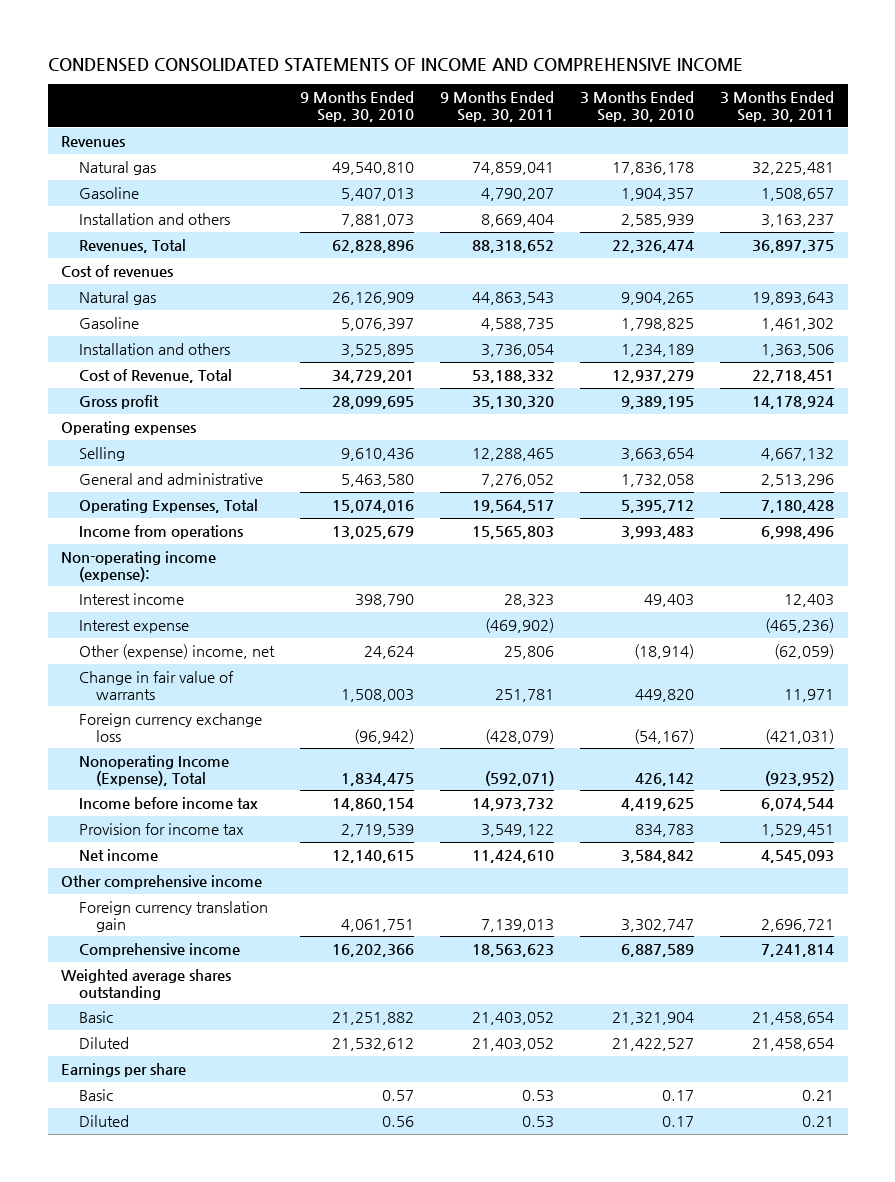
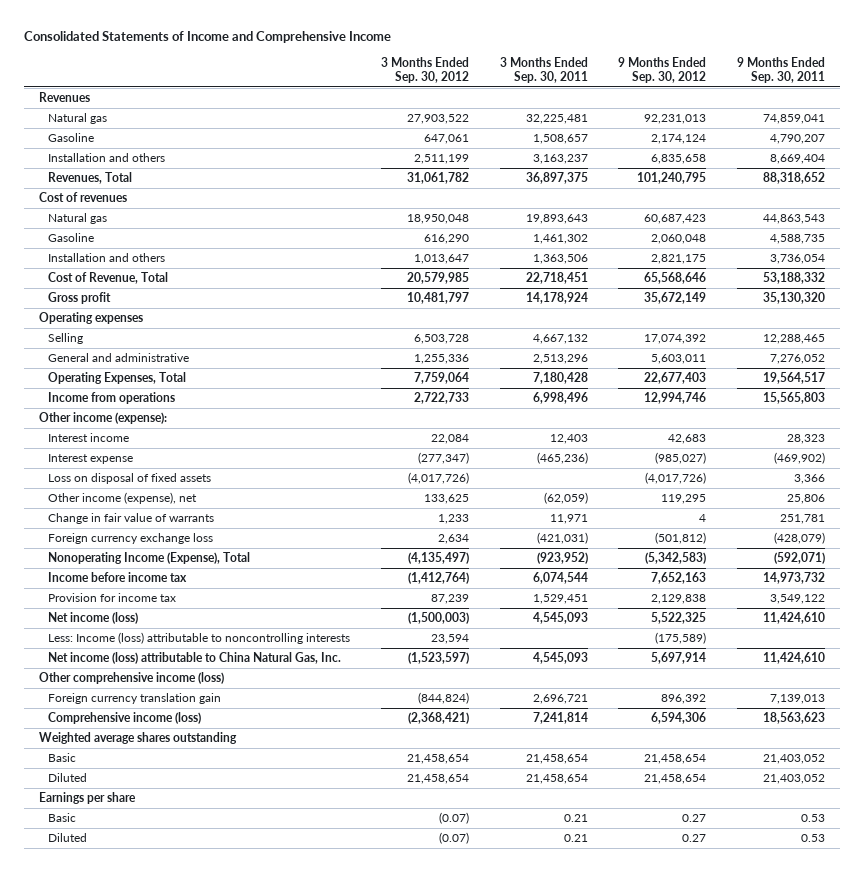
- CONDENSED CONSOLIDATED STATEMENTS OF INCOME AND COMPREHENSIVE INCOME
+ Consolidated Statements of Income and Comprehensive Income
- | 9 Months Ended Sep. 30, 2010 | 9 Months Ended Sep. 30, 2011 | 3 Months Ended Sep. 30, 2010 | 3 Months Ended Sep. 30, 2011
+ | 3 Months Ended Sep. 30, 2012 | 3 Months Ended Sep. 30, 2011 | 9 Months Ended Sep. 30, 2012 | 9 Months Ended Sep. 30, 2011
- Non-operating income (expense):
+ Other income (expense):
- Other (expense) income, net | 24,624 | 25,806 | (18,914) | (62,059)
+ Loss on disposal of fixed assets | (4,017,726) | | (4,017,726) | 3,366
+ Other income (expense), net | 133,625 | (62,059) | 119,295 | 25,806
- Net income | 12,140,615 | 11,424,610 | 3,584,842 | 4,545,093
- Other comprehensive income
+ Net income (loss) | (1,500,003) | 4,545,093 | 5,522,325 | 11,424,610
+ Less: Income (loss) attributable to noncontrolling interests | 23,594 | | (175,589) |
+ Net income (loss) attributable to China Natural Gas, Inc. | (1,523,597) | 4,545,093 | 5,697,914 | 11,424,610
+ Other comprehensive income (loss)
- Comprehensive income | 16,202,366 | 18,563,623 | 6,887,589 | 7,241,814
+ Comprehensive income (loss) | (2,368,421) | 7,241,814 | 6,594,306 | 18,563,623

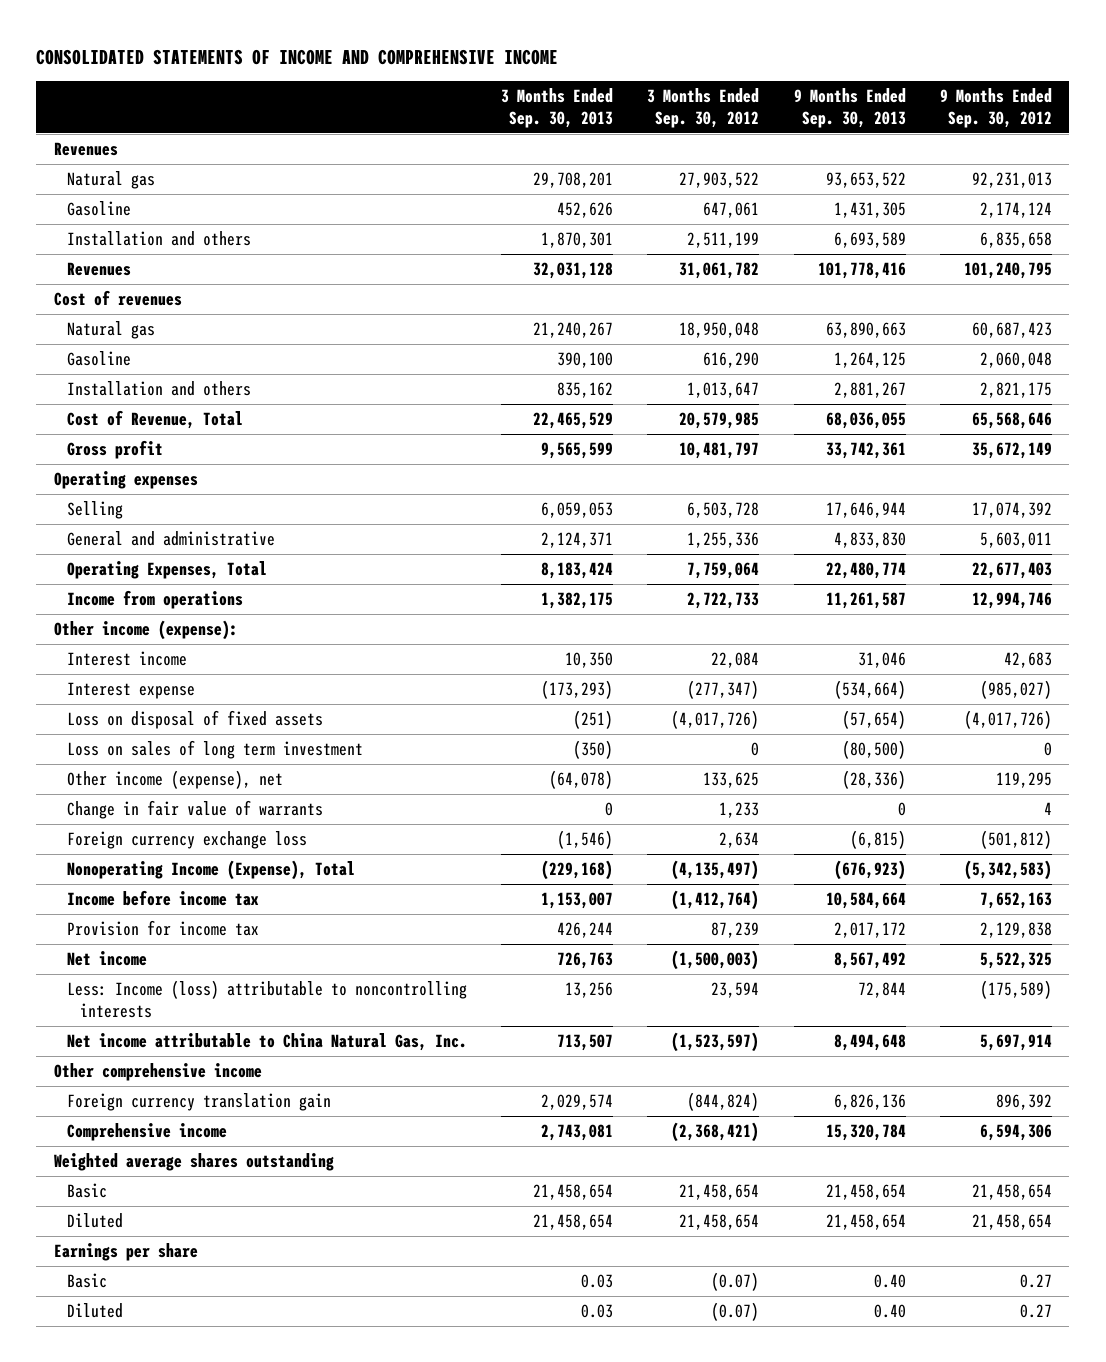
- Consolidated Statements of Income and Comprehensive Income
+ CONSOLIDATED STATEMENTS OF INCOME AND COMPREHENSIVE INCOME
- | 3 Months Ended Sep. 30, 2012 | 3 Months Ended Sep. 30, 2011 | 9 Months Ended Sep. 30, 2012 | 9 Months Ended Sep. 30, 2011
+ | 3 Months Ended Sep. 30, 2013 | 3 Months Ended Sep. 30, 2012 | 9 Months Ended Sep. 30, 2013 | 9 Months Ended Sep. 30, 2012
- Revenues, Total | 31,061,782 | 36,897,375 | 101,240,795 | 88,318,652
+ Revenues | 32,031,128 | 31,061,782 | 101,778,416 | 101,240,795
+ Loss on sales of long term investment | (350) | 0 | (80,500) | 0
- Net income (loss) | (1,500,003) | 4,545,093 | 5,522,325 | 11,424,610
+ Net income | 726,763 | (1,500,003) | 8,567,492 | 5,522,325
- Net income (loss) attributable to China Natural Gas, Inc. | (1,523,597) | 4,545,093 | 5,697,914 | 11,424,610
- Other comprehensive income (loss)
+ Net income attributable to China Natural Gas, Inc. | 713,507 | (1,523,597) | 8,494,648 | 5,697,914
+ Other comprehensive income
- Comprehensive income (loss) | (2,368,421) | 7,241,814 | 6,594,306 | 18,563,623
+ Comprehensive income | 2,743,081 | (2,368,421) | 15,320,784 | 6,594,306

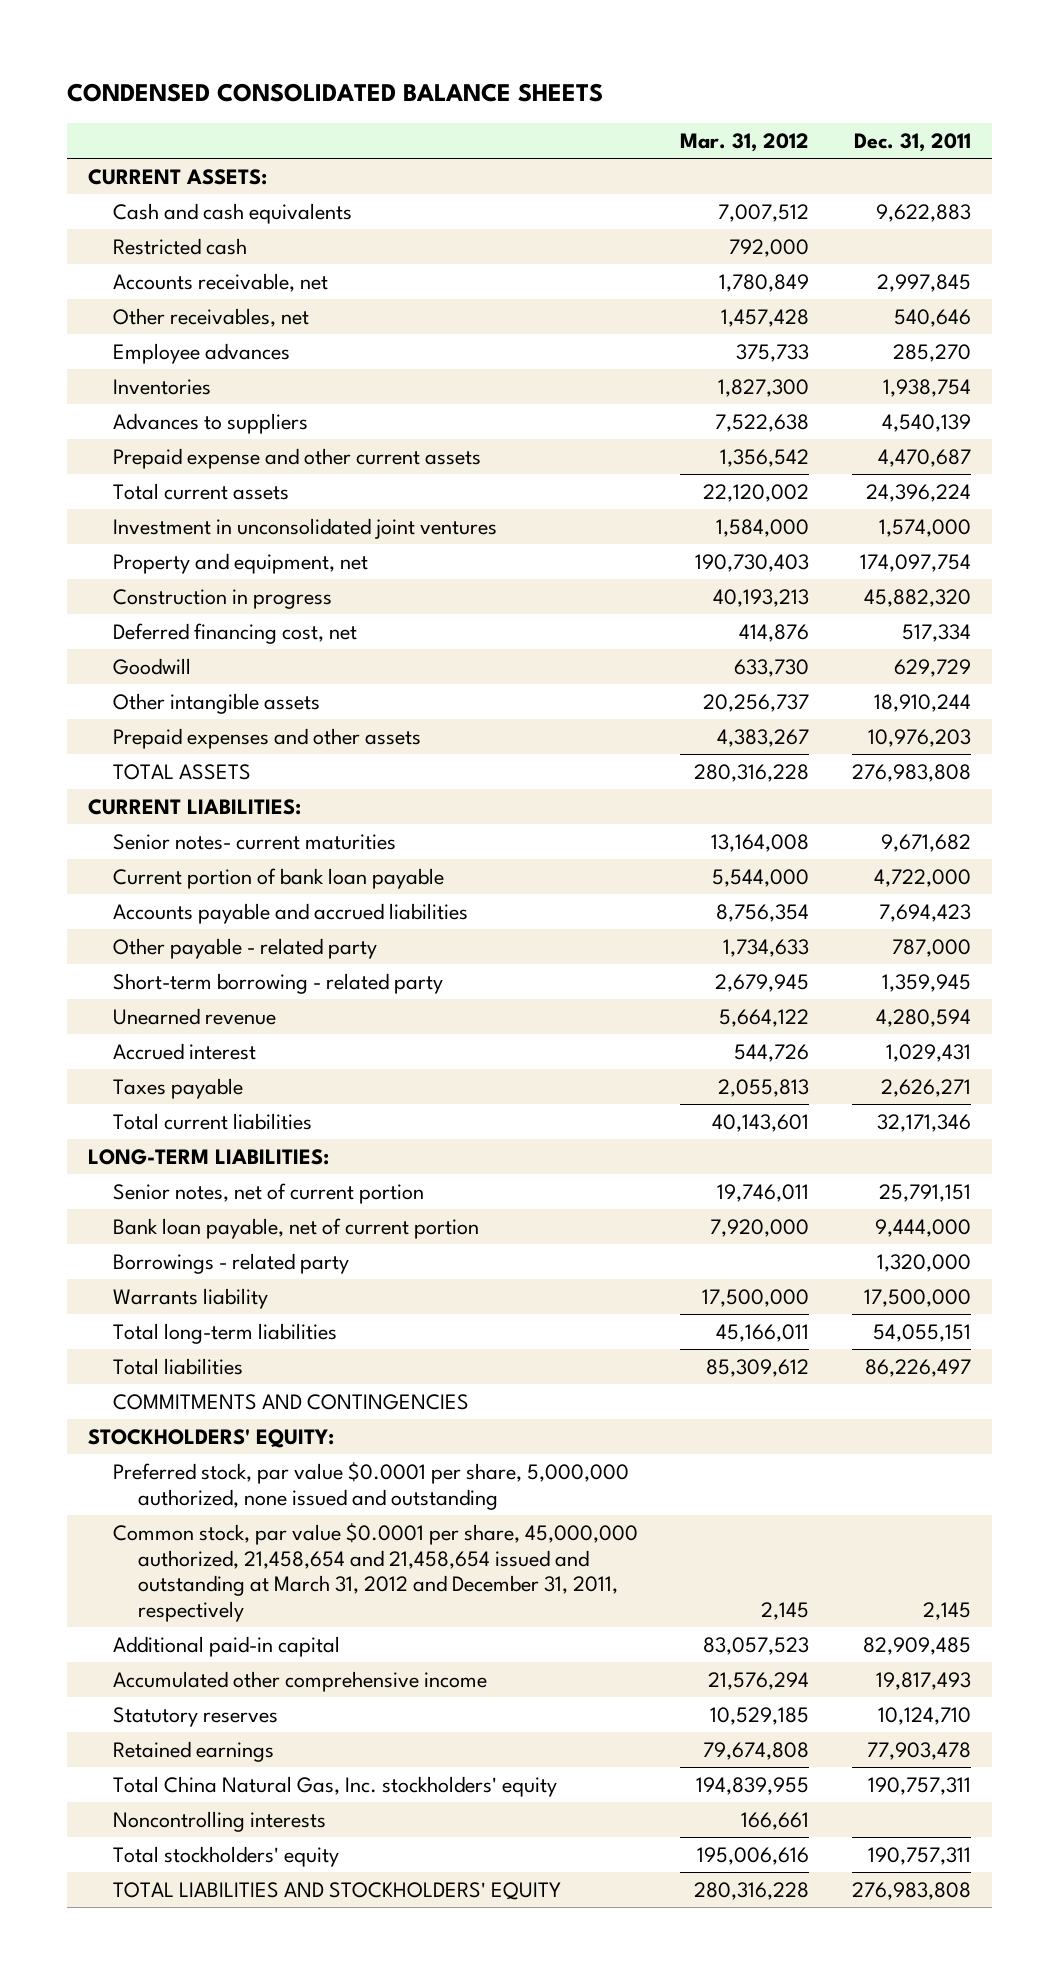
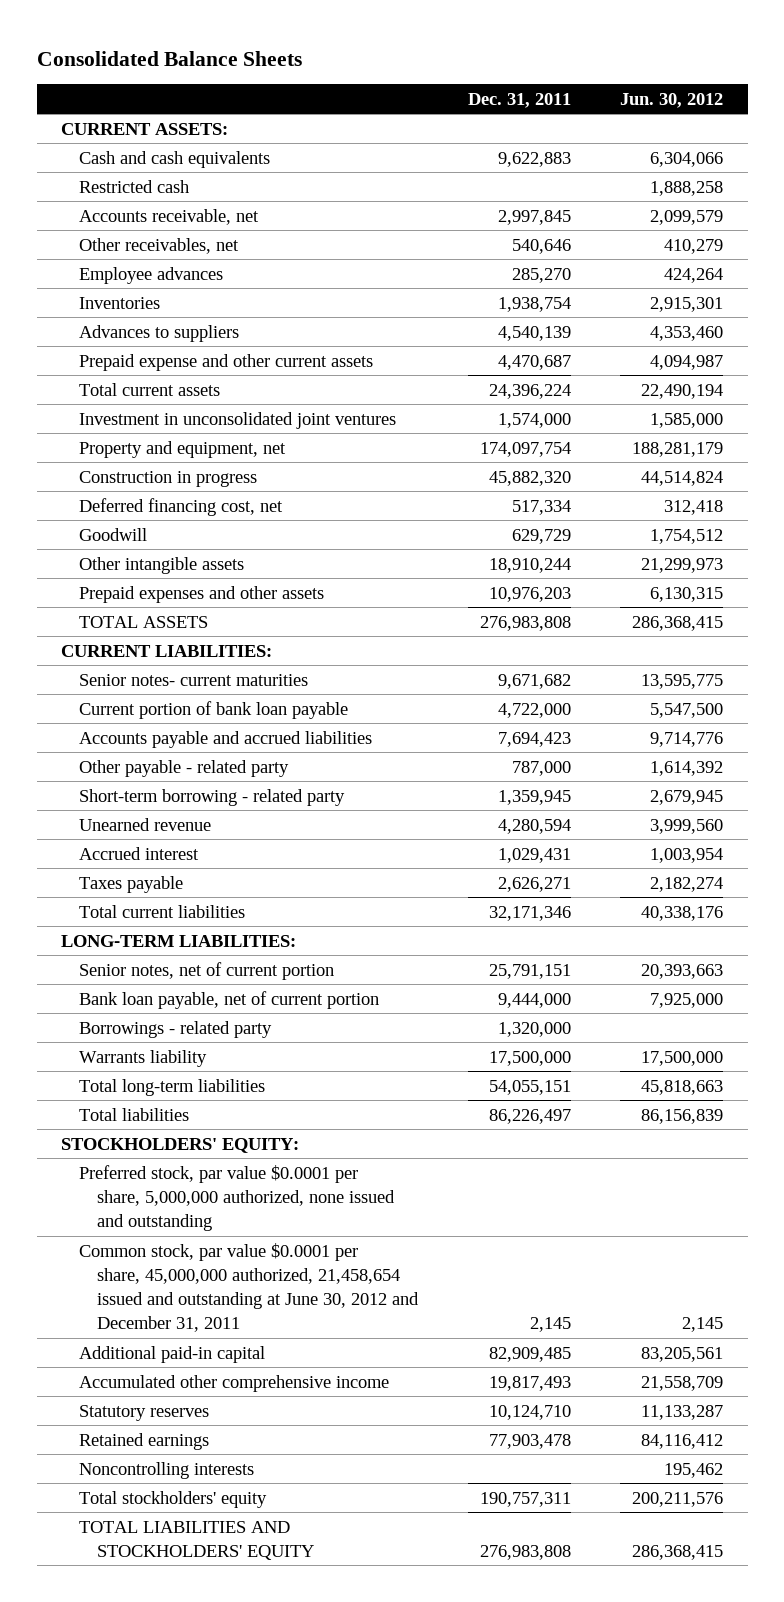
- CONDENSED CONSOLIDATED BALANCE SHEETS
+ Consolidated Balance Sheets
- | Mar. 31, 2012 | Dec. 31, 2011
+ | Dec. 31, 2011 | Jun. 30, 2012
- COMMITMENTS AND CONTINGENCIES
- Common stock, par value $0.0001 per share, 45,000,000 authorized, 21,458,654 and 21,458,654 issued and outstanding at March 31, 2012 and December 31, 2011, respectively | 2,145 | 2,145
+ Common stock, par value $0.0001 per share, 45,000,000 authorized, 21,458,654 issued and outstanding at June 30, 2012 and December 31, 2011 | 2,145 | 2,145
- Total China Natural Gas, Inc. stockholders' equity | 194,839,955 | 190,757,311

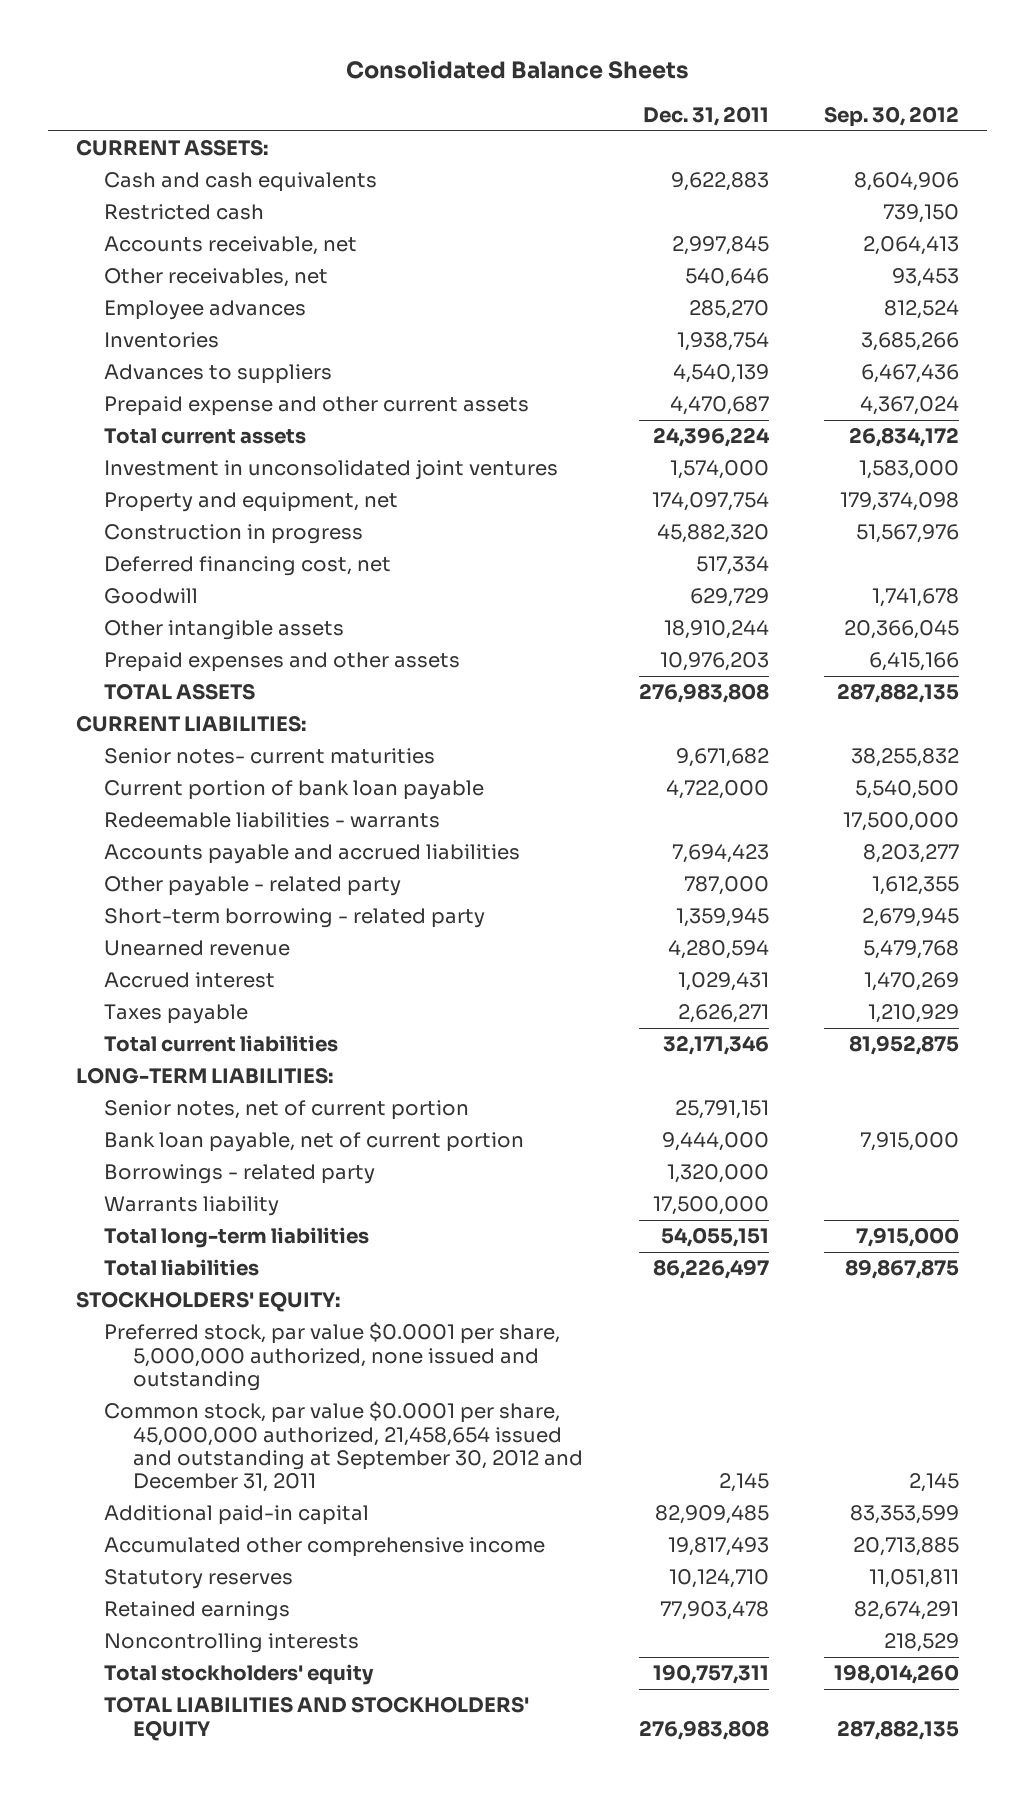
- | Dec. 31, 2011 | Jun. 30, 2012
+ | Dec. 31, 2011 | Sep. 30, 2012
+ Redeemable liabilities - warrants | | 17,500,000
- Common stock, par value $0.0001 per share, 45,000,000 authorized, 21,458,654 issued and outstanding at June 30, 2012 and December 31, 2011 | 2,145 | 2,145
+ Common stock, par value $0.0001 per share, 45,000,000 authorized, 21,458,654 issued and outstanding at September 30, 2012 and December 31, 2011 | 2,145 | 2,145

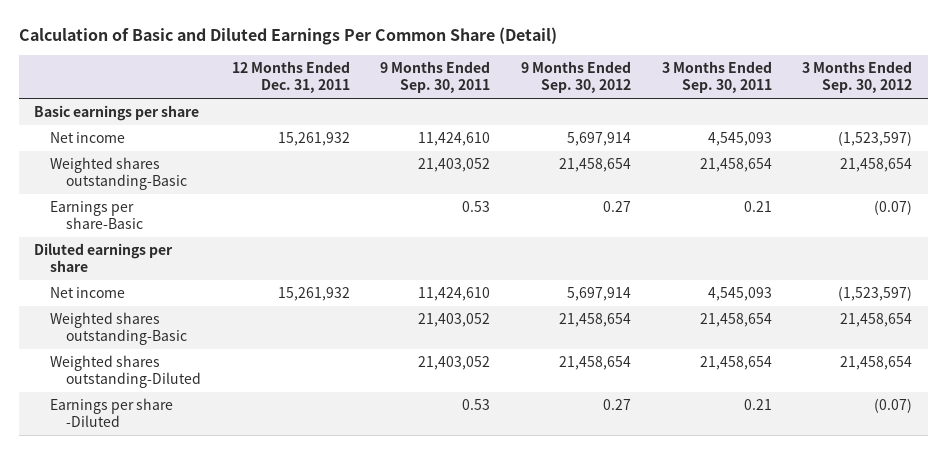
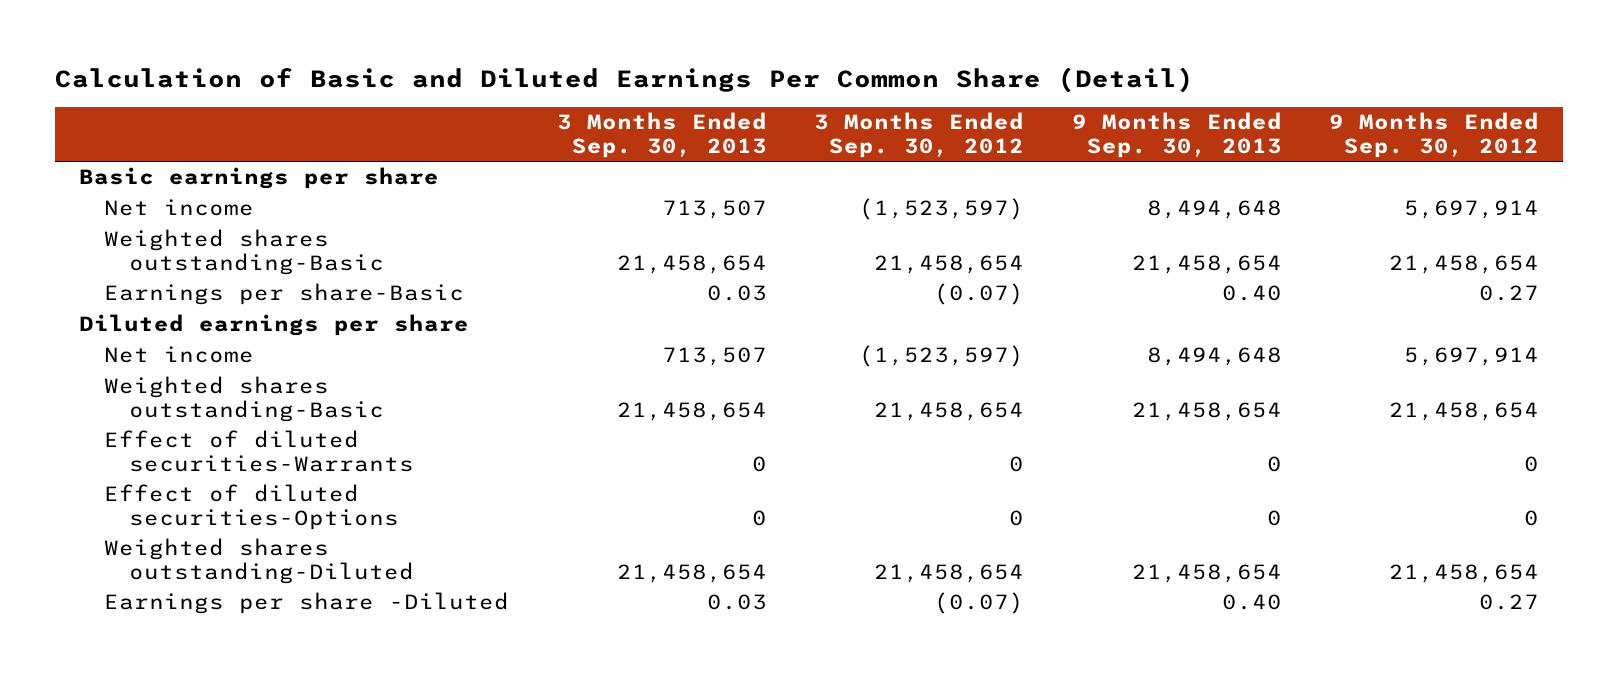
- | 12 Months Ended Dec. 31, 2011 | 9 Months Ended Sep. 30, 2011 | 9 Months Ended Sep. 30, 2012 | 3 Months Ended Sep. 30, 2011 | 3 Months Ended Sep. 30, 2012
+ | 3 Months Ended Sep. 30, 2013 | 3 Months Ended Sep. 30, 2012 | 9 Months Ended Sep. 30, 2013 | 9 Months Ended Sep. 30, 2012
+ Effect of diluted securities-Warrants | 0 | 0 | 0 | 0
+ Effect of diluted securities-Options | 0 | 0 | 0 | 0

